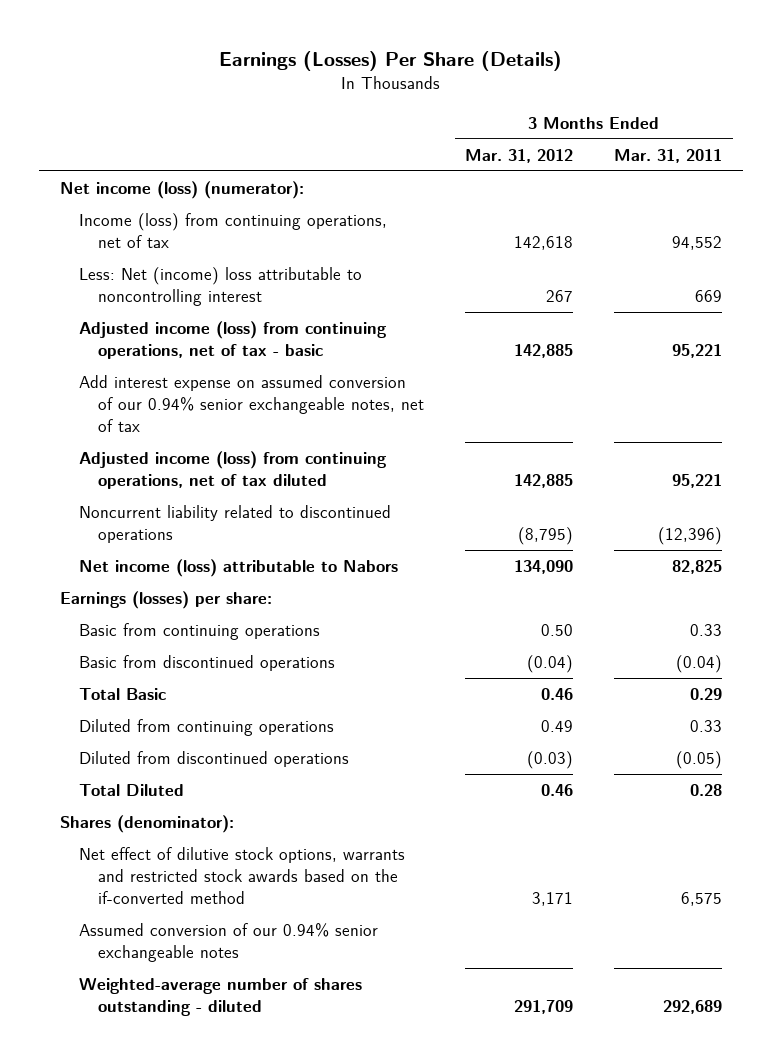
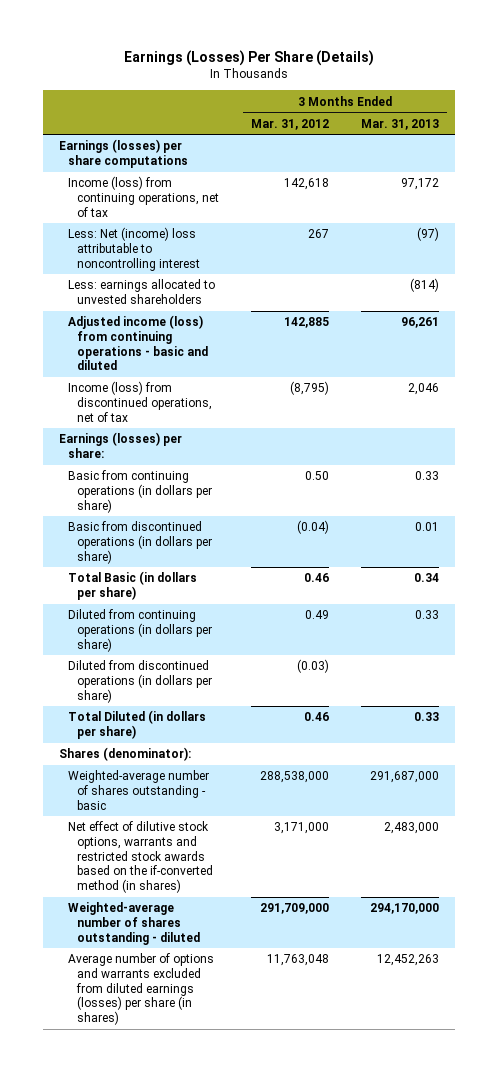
- | 3 Months Ended Mar. 31, 2012 | 3 Months Ended Mar. 31, 2011
+ | 3 Months Ended Mar. 31, 2012 | 3 Months Ended Mar. 31, 2013
- Net income (loss) (numerator):
+ Earnings (losses) per share computations
- Adjusted income (loss) from continuing operations, net of tax - basic | 142,885 | 95,221
- Add interest expense on assumed conversion of our 0.94% senior exchangeable notes, net of tax
- Adjusted income (loss) from continuing operations, net of tax diluted | 142,885 | 95,221
- Noncurrent liability related to discontinued operations | (8,795) | (12,396)
- Net income (loss) attributable to Nabors | 134,090 | 82,825
+ Less: earnings allocated to unvested shareholders | | (814)
+ Adjusted income (loss) from continuing operations - basic and diluted | 142,885 | 96,261
+ Income (loss) from discontinued operations, net of tax | (8,795) | 2,046
- Basic from continuing operations | 0.50 | 0.33
- Basic from discontinued operations | (0.04) | (0.04)
- Total Basic | 0.46 | 0.29
- Diluted from continuing operations | 0.49 | 0.33
- Diluted from discontinued operations | (0.03) | (0.05)
- Total Diluted | 0.46 | 0.28
+ Basic from continuing operations (in dollars per share) | 0.50 | 0.33
+ Basic from discontinued operations (in dollars per share) | (0.04) | 0.01
+ Total Basic (in dollars per share) | 0.46 | 0.34
+ Diluted from continuing operations (in dollars per share) | 0.49 | 0.33
+ Diluted from discontinued operations (in dollars per share) | (0.03) |
+ Total Diluted (in dollars per share) | 0.46 | 0.33
- Net effect of dilutive stock options, warrants and restricted stock awards based on the if-converted method | 3,171 | 6,575
- Assumed conversion of our 0.94% senior exchangeable notes
- Weighted-average number of shares outstanding - diluted | 291,709 | 292,689
+ Weighted-average number of shares outstanding - basic | 288,538,000 | 291,687,000
+ Net effect of dilutive stock options, warrants and restricted stock awards based on the if-converted method (in shares) | 3,171,000 | 2,483,000
+ Weighted-average number of shares outstanding - diluted | 291,709,000 | 294,170,000
+ Average number of options and warrants excluded from diluted earnings (losses) per share (in shares) | 11,763,048 | 12,452,263

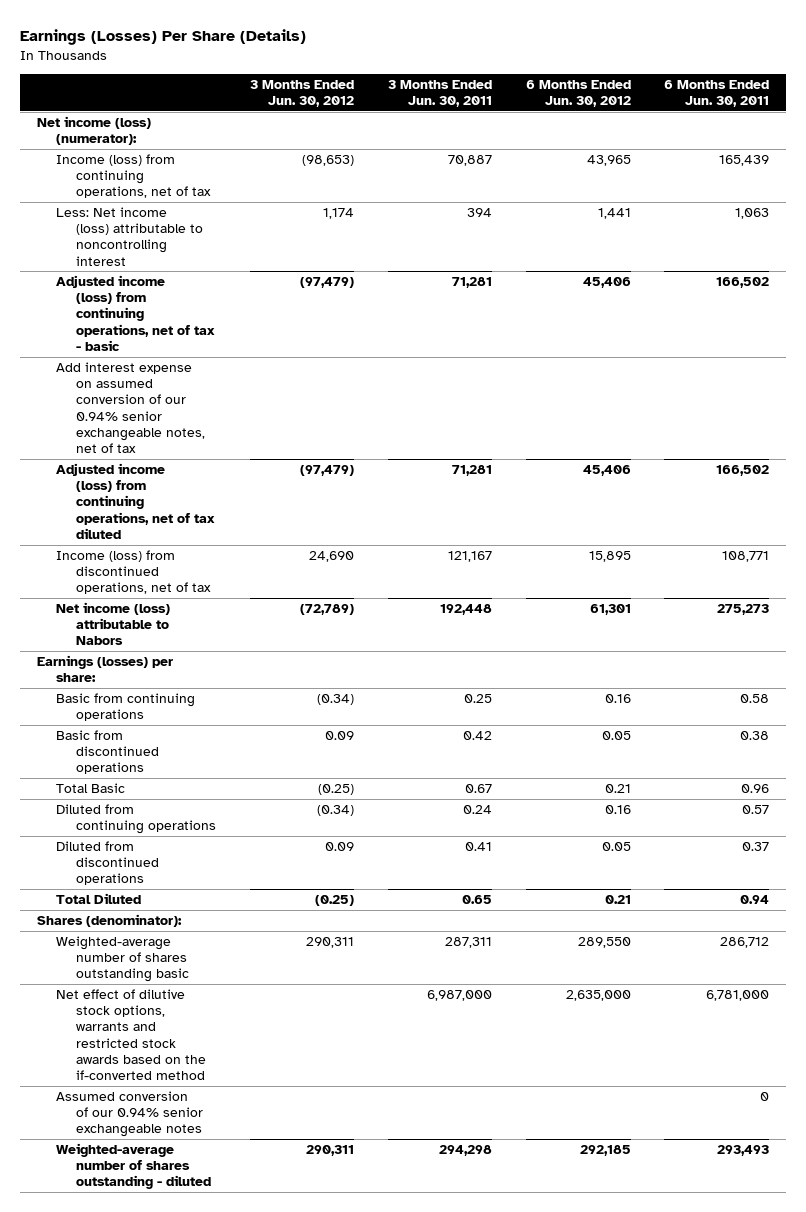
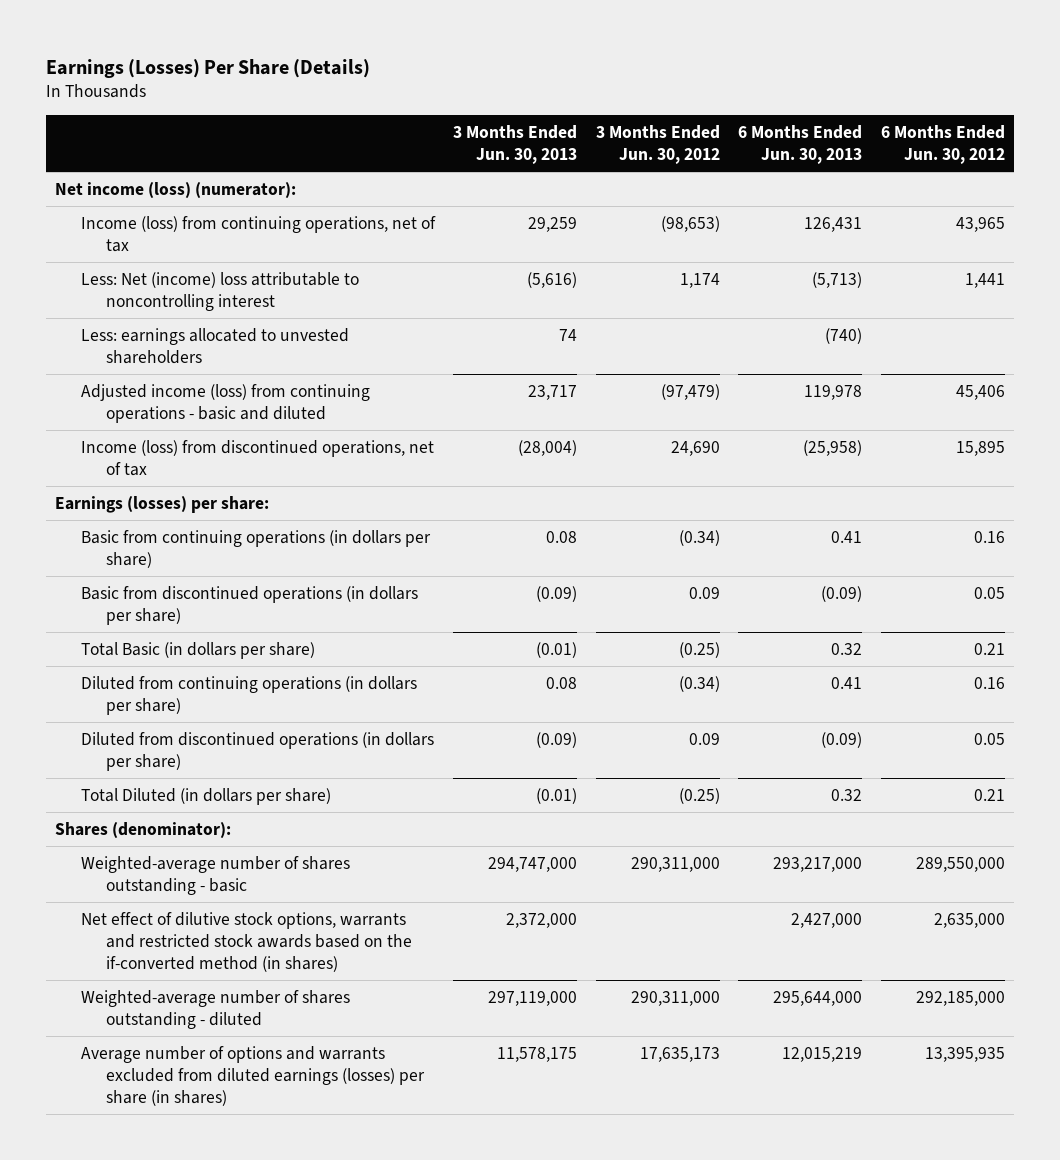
- | 3 Months Ended Jun. 30, 2012 | 3 Months Ended Jun. 30, 2011 | 6 Months Ended Jun. 30, 2012 | 6 Months Ended Jun. 30, 2011
+ | 3 Months Ended Jun. 30, 2013 | 3 Months Ended Jun. 30, 2012 | 6 Months Ended Jun. 30, 2013 | 6 Months Ended Jun. 30, 2012
- Less: Net income (loss) attributable to noncontrolling interest | 1,174 | 394 | 1,441 | 1,063
- Adjusted income (loss) from continuing operations, net of tax - basic | (97,479) | 71,281 | 45,406 | 166,502
- Add interest expense on assumed conversion of our 0.94% senior exchangeable notes, net of tax
- Adjusted income (loss) from continuing operations, net of tax diluted | (97,479) | 71,281 | 45,406 | 166,502
+ Less: Net (income) loss attributable to noncontrolling interest | (5,616) | 1,174 | (5,713) | 1,441
+ Less: earnings allocated to unvested shareholders | 74 | | (740) |
+ Adjusted income (loss) from continuing operations - basic and diluted | 23,717 | (97,479) | 119,978 | 45,406
- Net income (loss) attributable to Nabors | (72,789) | 192,448 | 61,301 | 275,273
- Basic from continuing operations | (0.34) | 0.25 | 0.16 | 0.58
- Basic from discontinued operations | 0.09 | 0.42 | 0.05 | 0.38
- Total Basic | (0.25) | 0.67 | 0.21 | 0.96
- Diluted from continuing operations | (0.34) | 0.24 | 0.16 | 0.57
- Diluted from discontinued operations | 0.09 | 0.41 | 0.05 | 0.37
- Total Diluted | (0.25) | 0.65 | 0.21 | 0.94
+ Basic from continuing operations (in dollars per share) | 0.08 | (0.34) | 0.41 | 0.16
+ Basic from discontinued operations (in dollars per share) | (0.09) | 0.09 | (0.09) | 0.05
+ Total Basic (in dollars per share) | (0.01) | (0.25) | 0.32 | 0.21
+ Diluted from continuing operations (in dollars per share) | 0.08 | (0.34) | 0.41 | 0.16
+ Diluted from discontinued operations (in dollars per share) | (0.09) | 0.09 | (0.09) | 0.05
+ Total Diluted (in dollars per share) | (0.01) | (0.25) | 0.32 | 0.21
- Weighted-average number of shares outstanding basic | 290,311 | 287,311 | 289,550 | 286,712
- Net effect of dilutive stock options, warrants and restricted stock awards based on the if-converted method | | 6,987,000 | 2,635,000 | 6,781,000
- Assumed conversion of our 0.94% senior exchangeable notes | | | | 0
- Weighted-average number of shares outstanding - diluted | 290,311 | 294,298 | 292,185 | 293,493
+ Weighted-average number of shares outstanding - basic | 294,747,000 | 290,311,000 | 293,217,000 | 289,550,000
+ Net effect of dilutive stock options, warrants and restricted stock awards based on the if-converted method (in shares) | 2,372,000 | | 2,427,000 | 2,635,000
+ Weighted-average number of shares outstanding - diluted | 297,119,000 | 290,311,000 | 295,644,000 | 292,185,000
+ Average number of options and warrants excluded from diluted earnings (losses) per share (in shares) | 11,578,175 | 17,635,173 | 12,015,219 | 13,395,935

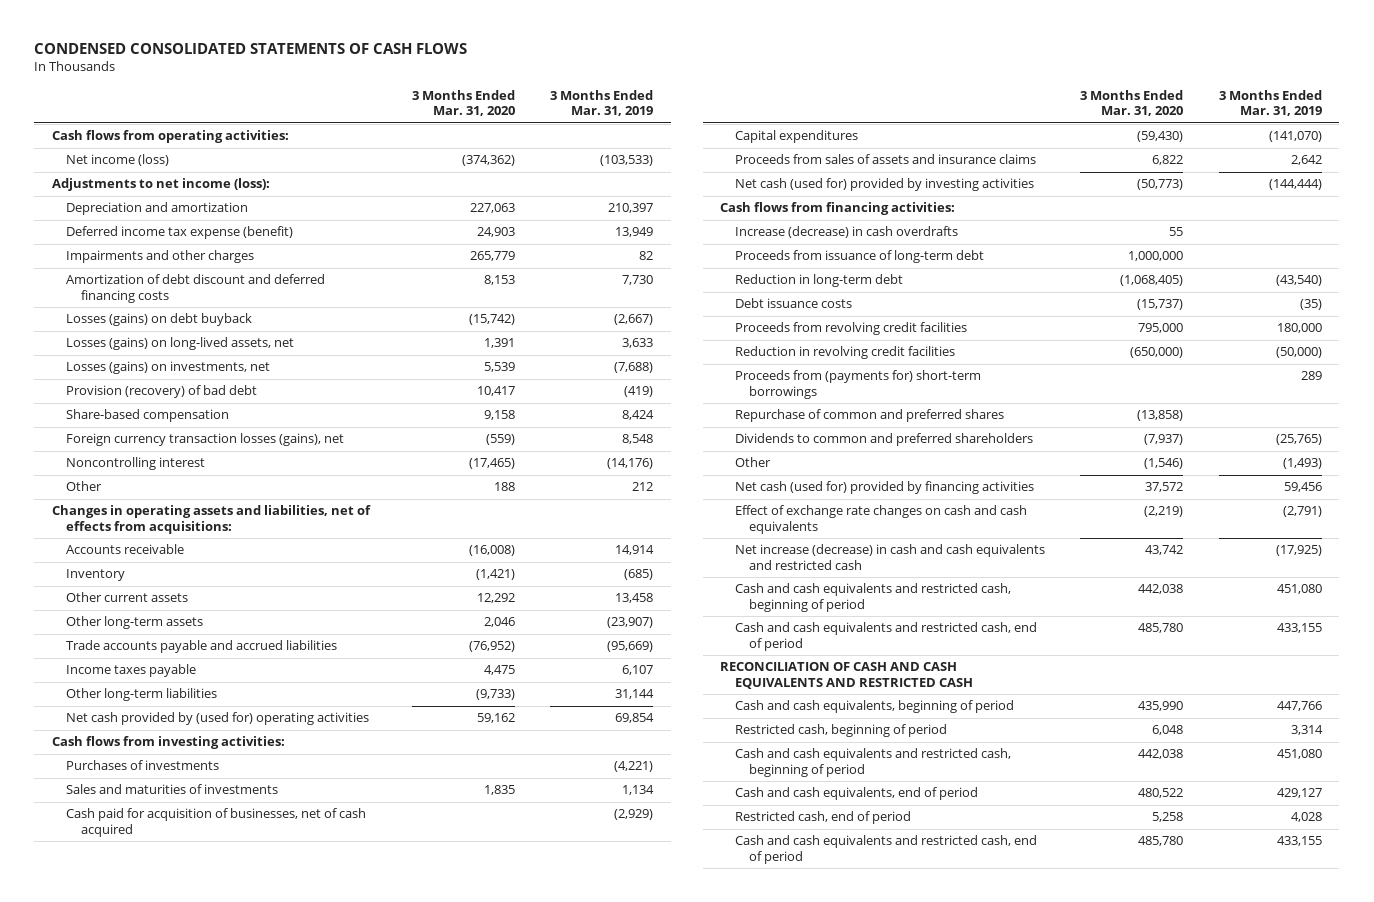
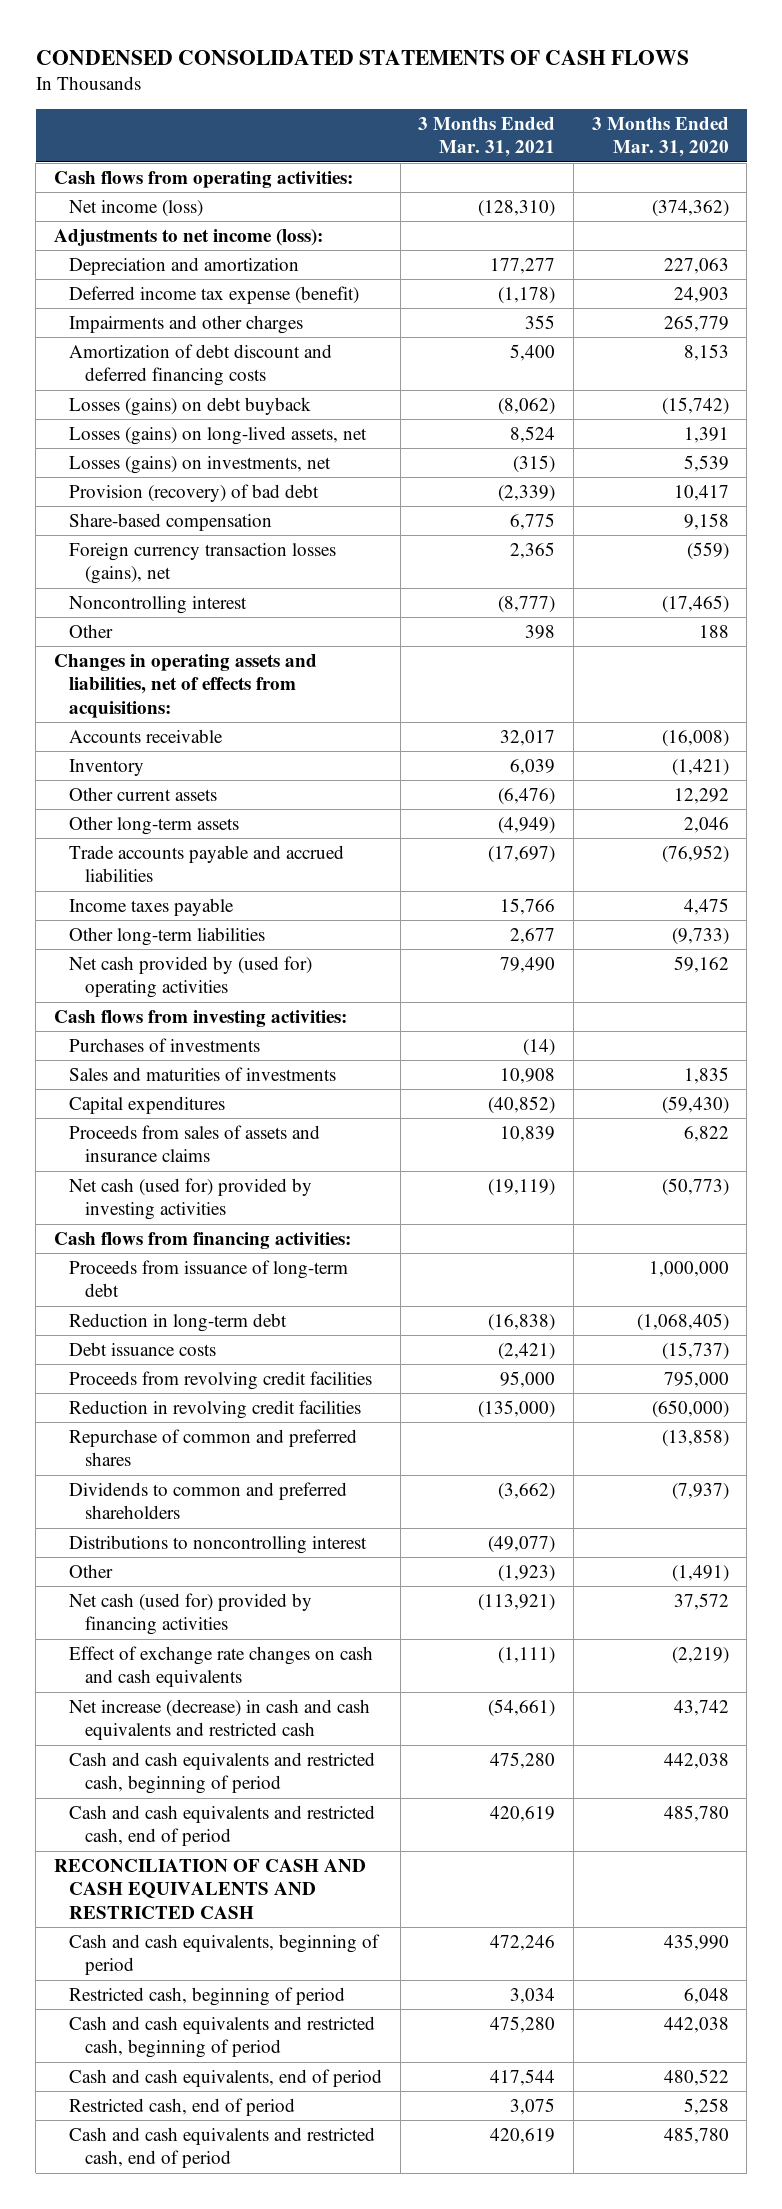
- | 3 Months Ended Mar. 31, 2020 | 3 Months Ended Mar. 31, 2019
+ | 3 Months Ended Mar. 31, 2021 | 3 Months Ended Mar. 31, 2020
- Cash paid for acquisition of businesses, net of cash acquired | | (2,929)
- Increase (decrease) in cash overdrafts | 55 |
- Proceeds from (payments for) short-term borrowings | | 289
- Other | (1,546) | (1,493)
+ Distributions to noncontrolling interest | (49,077) |
+ Other | (1,923) | (1,491)

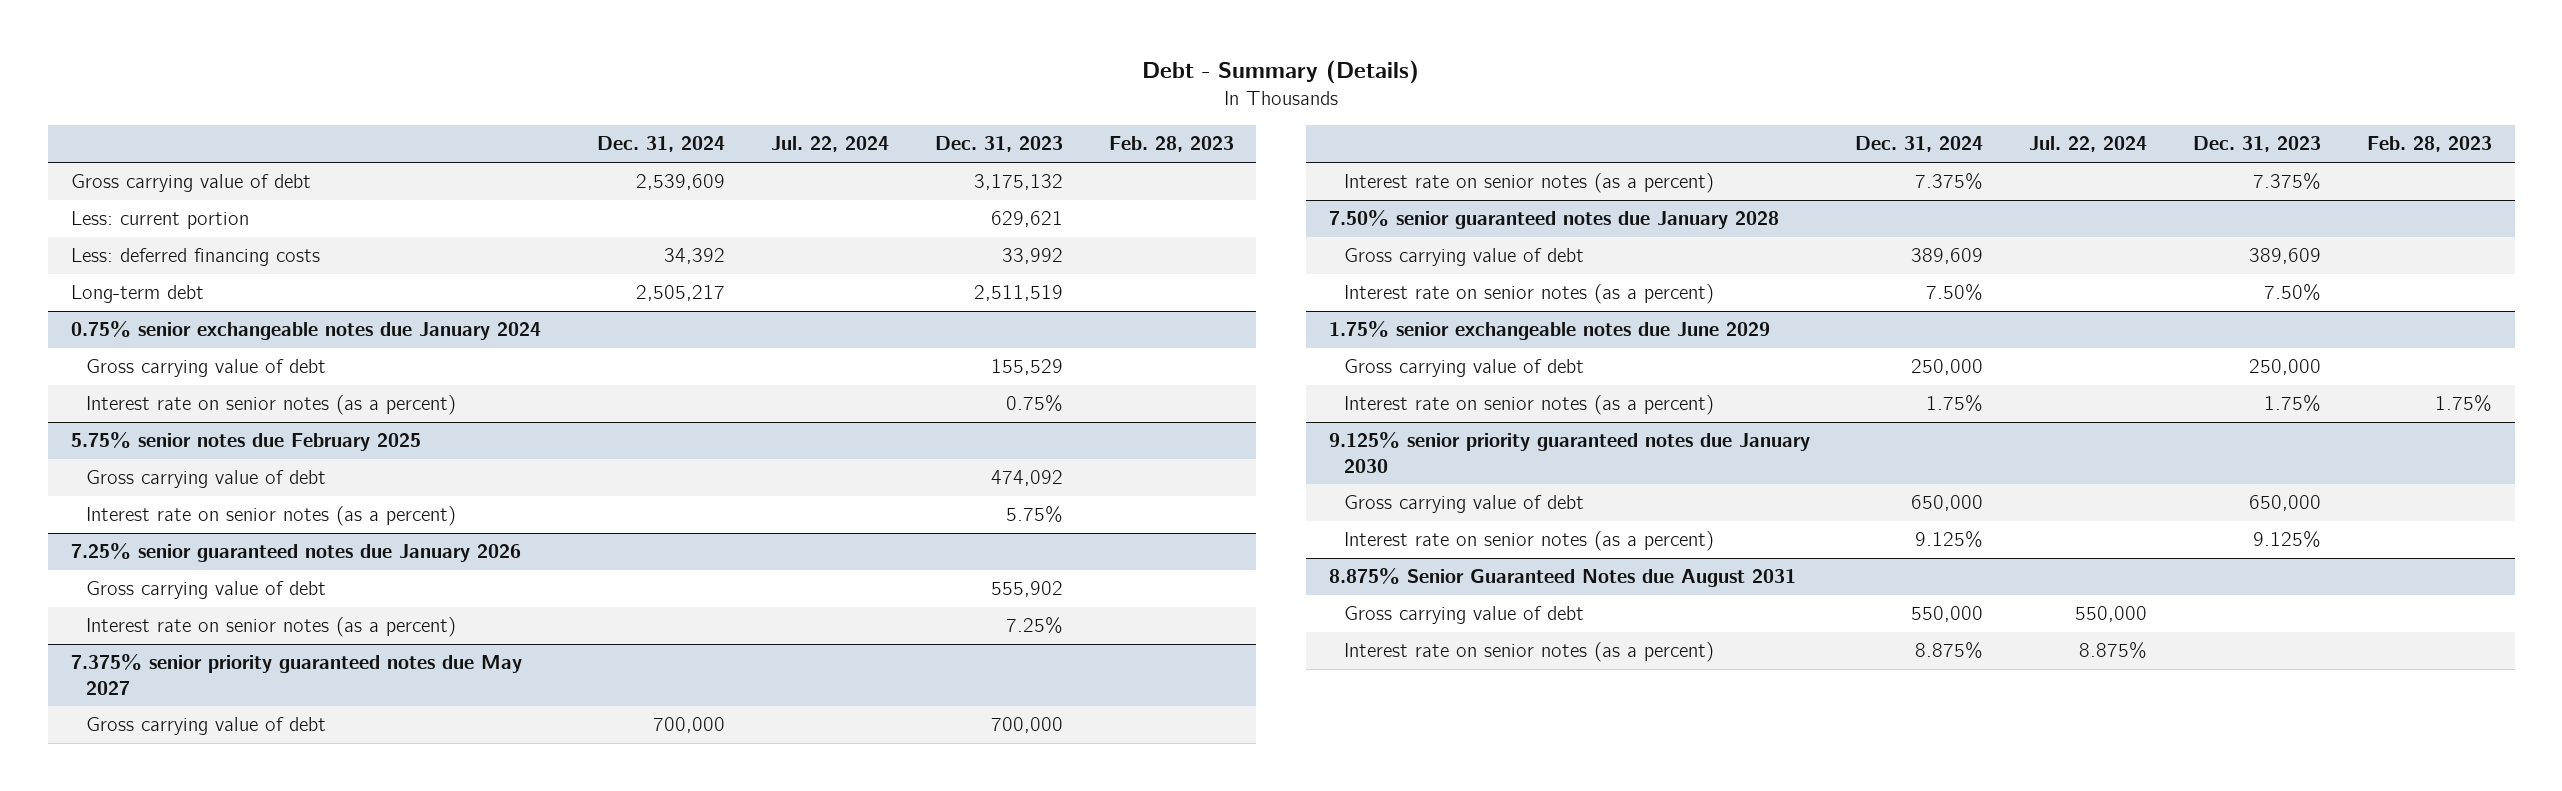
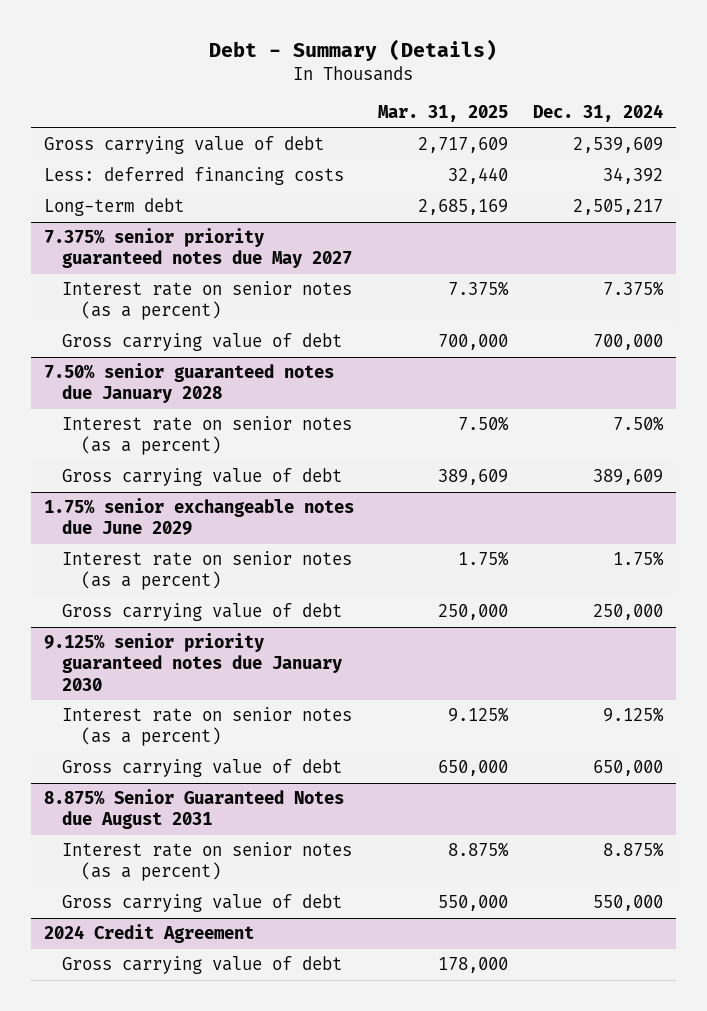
- | Dec. 31, 2024 | Jul. 22, 2024 | Dec. 31, 2023 | Feb. 28, 2023
+ | Mar. 31, 2025 | Dec. 31, 2024
- Less: current portion | | | 629,621 |
- 0.75% senior exchangeable notes due January 2024
- Gross carrying value of debt | | | 155,529 |
- Interest rate on senior notes (as a percent) | | | 0.75% |
- 5.75% senior notes due February 2025
- Gross carrying value of debt | | | 474,092 |
- Interest rate on senior notes (as a percent) | | | 5.75% |
- 7.25% senior guaranteed notes due January 2026
- Gross carrying value of debt | | | 555,902 |
- Interest rate on senior notes (as a percent) | | | 7.25% |
@ 7.375% senior priority guaranteed notes due May 2027
moved down: Gross carrying value of debt | 700,000 | 700,000
@ 7.50% senior guaranteed notes due January 2028
moved down: Gross carrying value of debt | 389,609 | 389,609
@ 1.75% senior exchangeable notes due June 2029
moved down: Gross carrying value of debt | 250,000 | 250,000
@ 9.125% senior priority guaranteed notes due January 2030
moved down: Gross carrying value of debt | 650,000 | 650,000
@ 8.875% Senior Guaranteed Notes due August 2031
moved down: Gross carrying value of debt | 550,000 | 550,000
+ 2024 Credit Agreement
+ Gross carrying value of debt | 178,000 |

